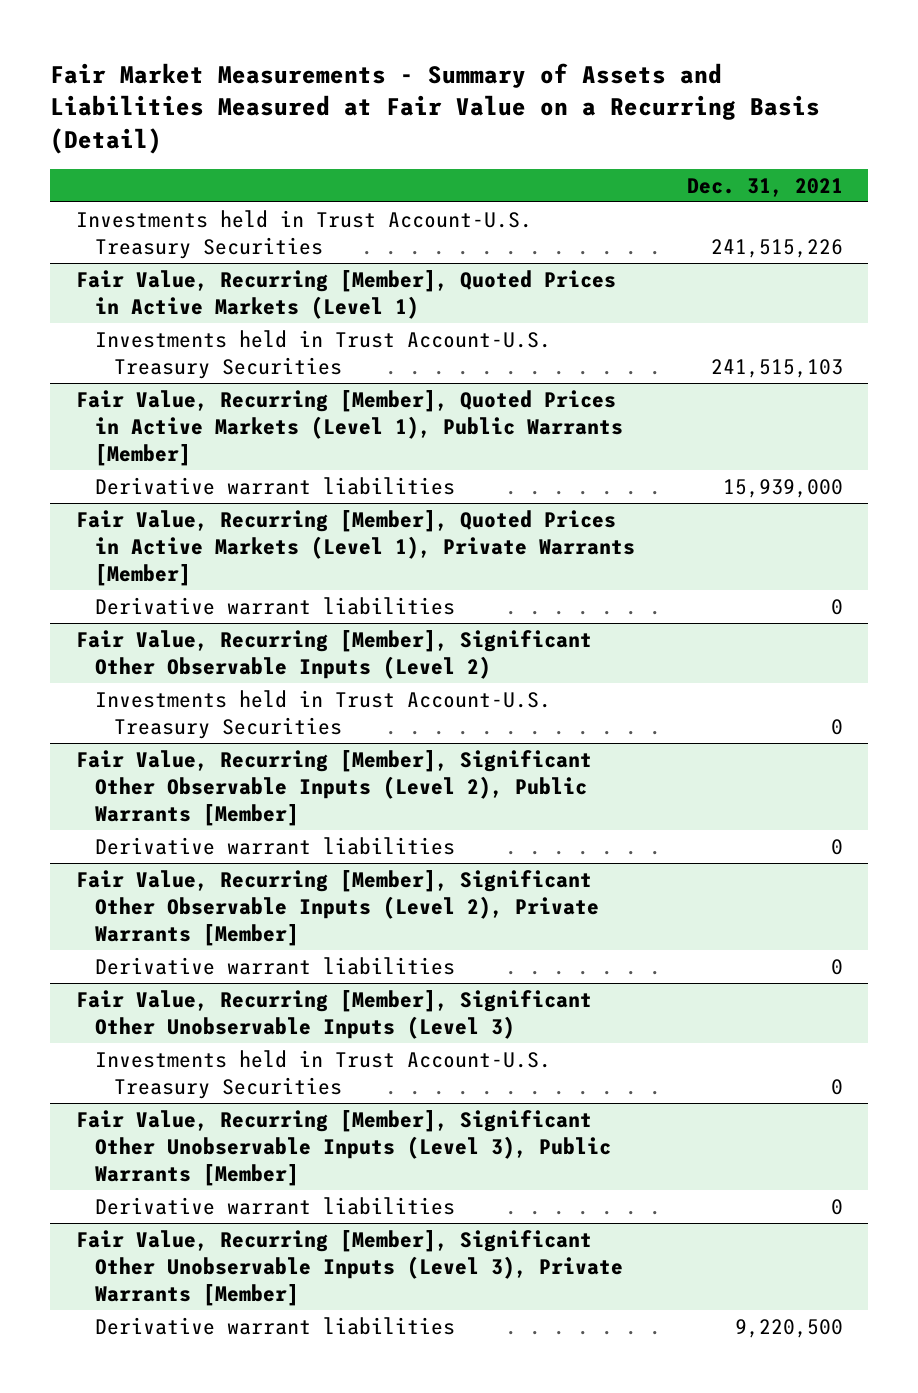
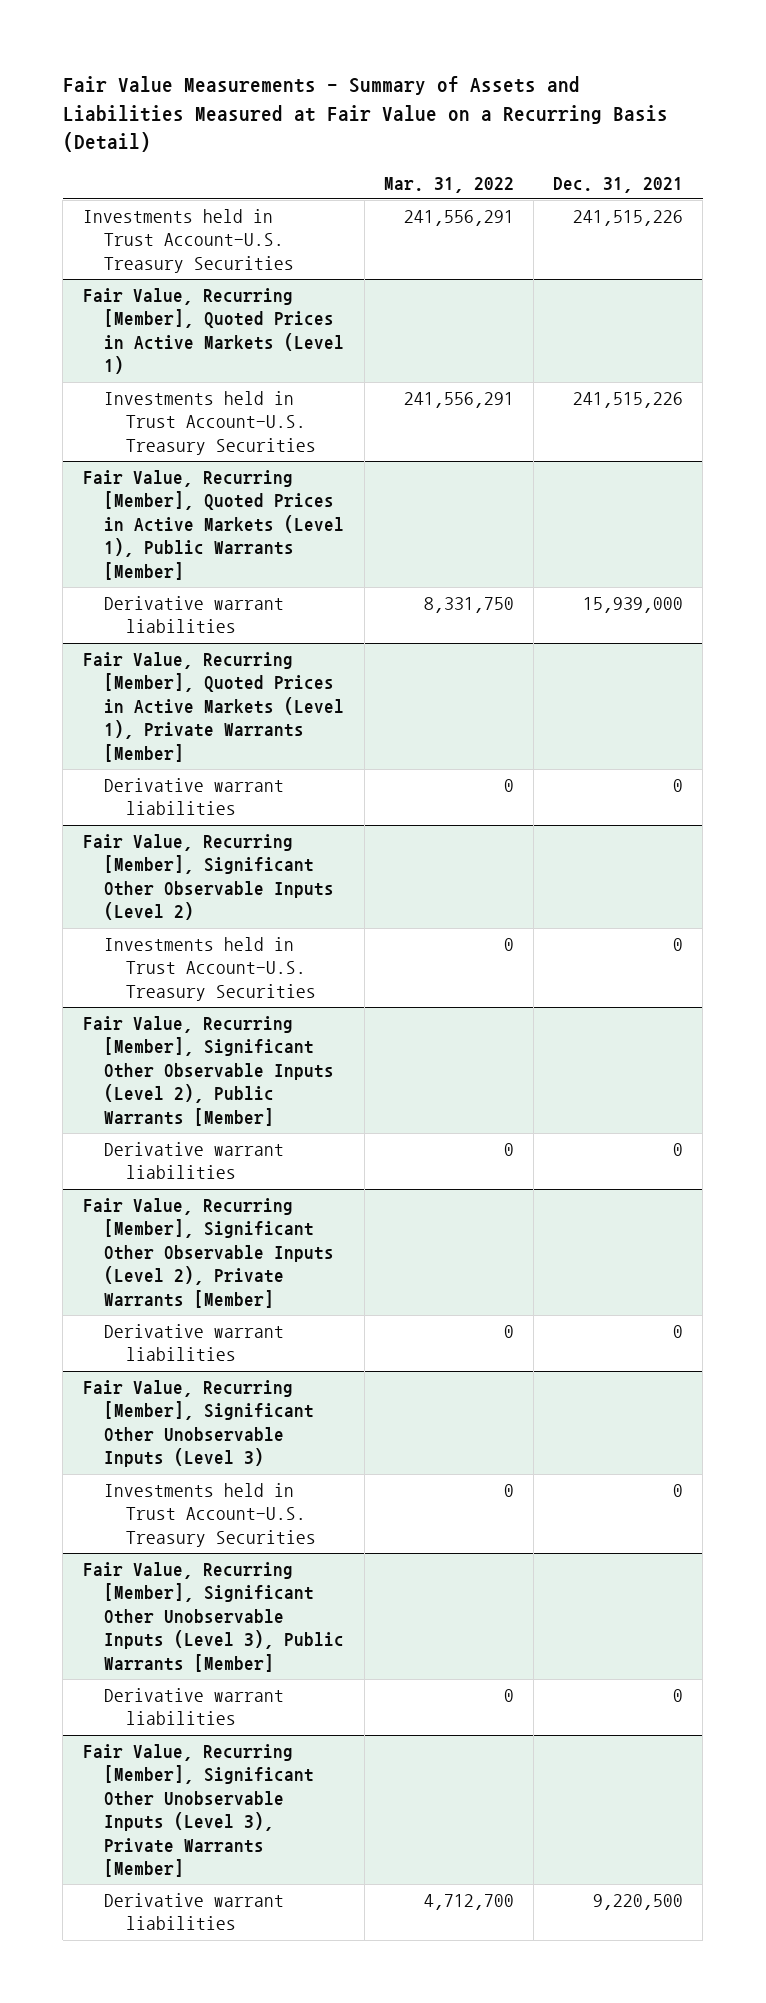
- Fair Market Measurements - Summary of Assets and Liabilities Measured at Fair Value on a Recurring Basis (Detail)
+ Fair Value Measurements - Summary of Assets and Liabilities Measured at Fair Value on a Recurring Basis (Detail)
- | Dec. 31, 2021
+ | Mar. 31, 2022 | Dec. 31, 2021
@ Fair Value, Recurring [Member], Quoted Prices in Active Markets (Level 1)
- Investments held in Trust Account-U.S. Treasury Securities | 241,515,103
+ Investments held in Trust Account-U.S. Treasury Securities | 241,556,291 | 241,515,226

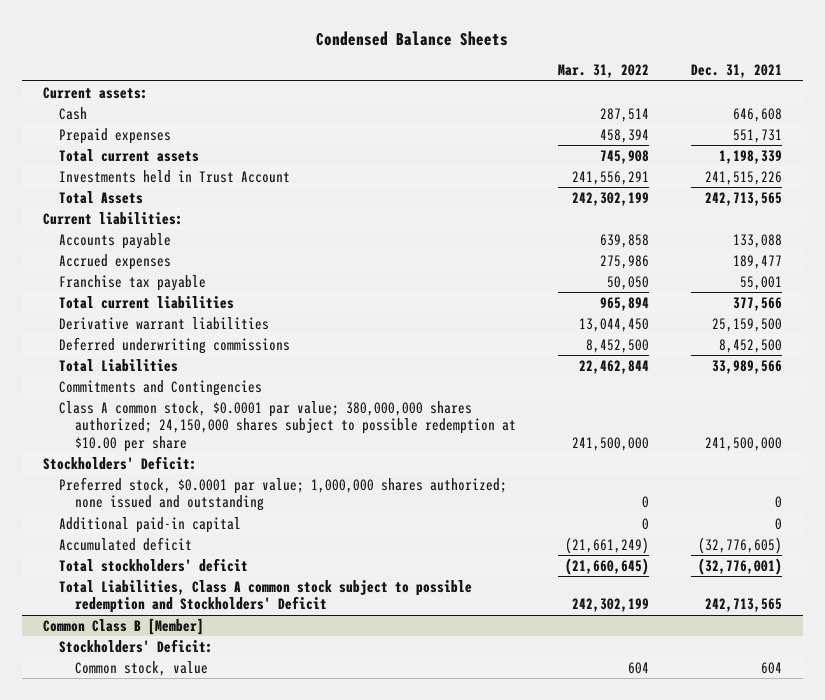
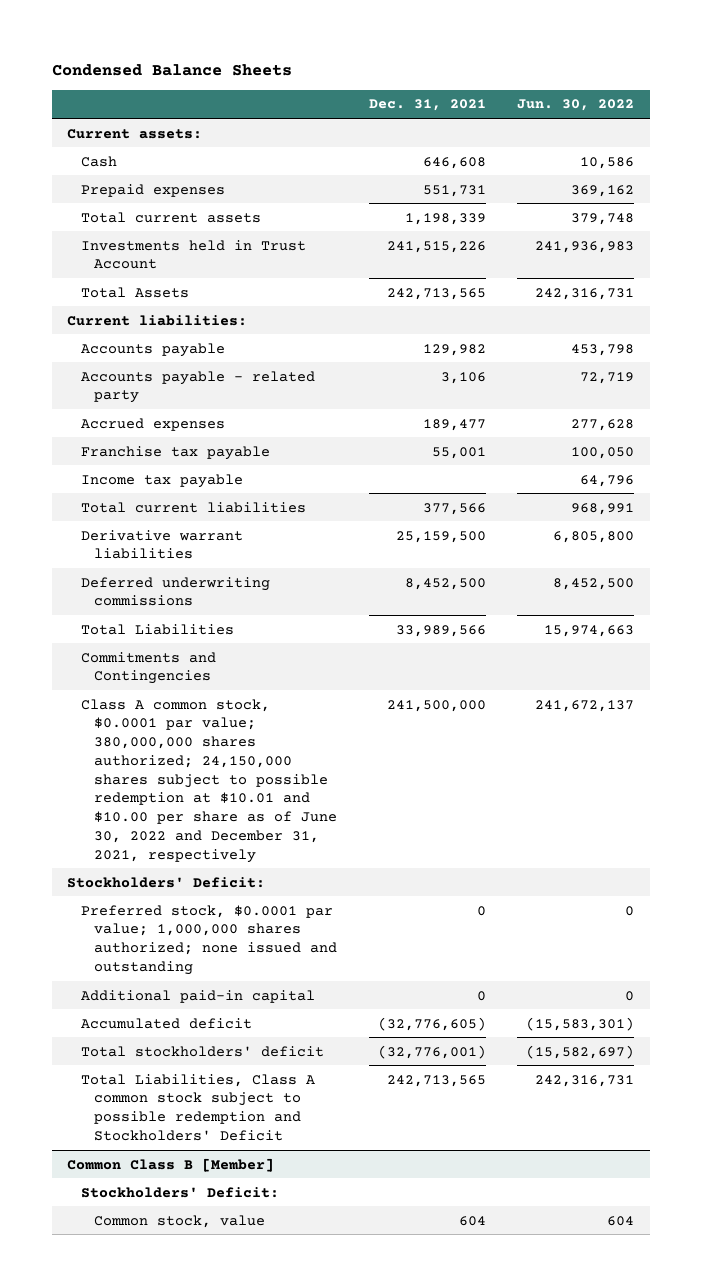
- | Mar. 31, 2022 | Dec. 31, 2021
+ | Dec. 31, 2021 | Jun. 30, 2022
- Accounts payable | 639,858 | 133,088
+ Accounts payable | 129,982 | 453,798
+ Accounts payable - related party | 3,106 | 72,719
+ Income tax payable | | 64,796
- Class A common stock, $0.0001 par value; 380,000,000 shares authorized; 24,150,000 shares subject to possible redemption at $10.00 per share | 241,500,000 | 241,500,000
+ Class A common stock, $0.0001 par value; 380,000,000 shares authorized; 24,150,000 shares subject to possible redemption at $10.01 and $10.00 per share as of June 30, 2022 and December 31, 2021, respectively | 241,500,000 | 241,672,137

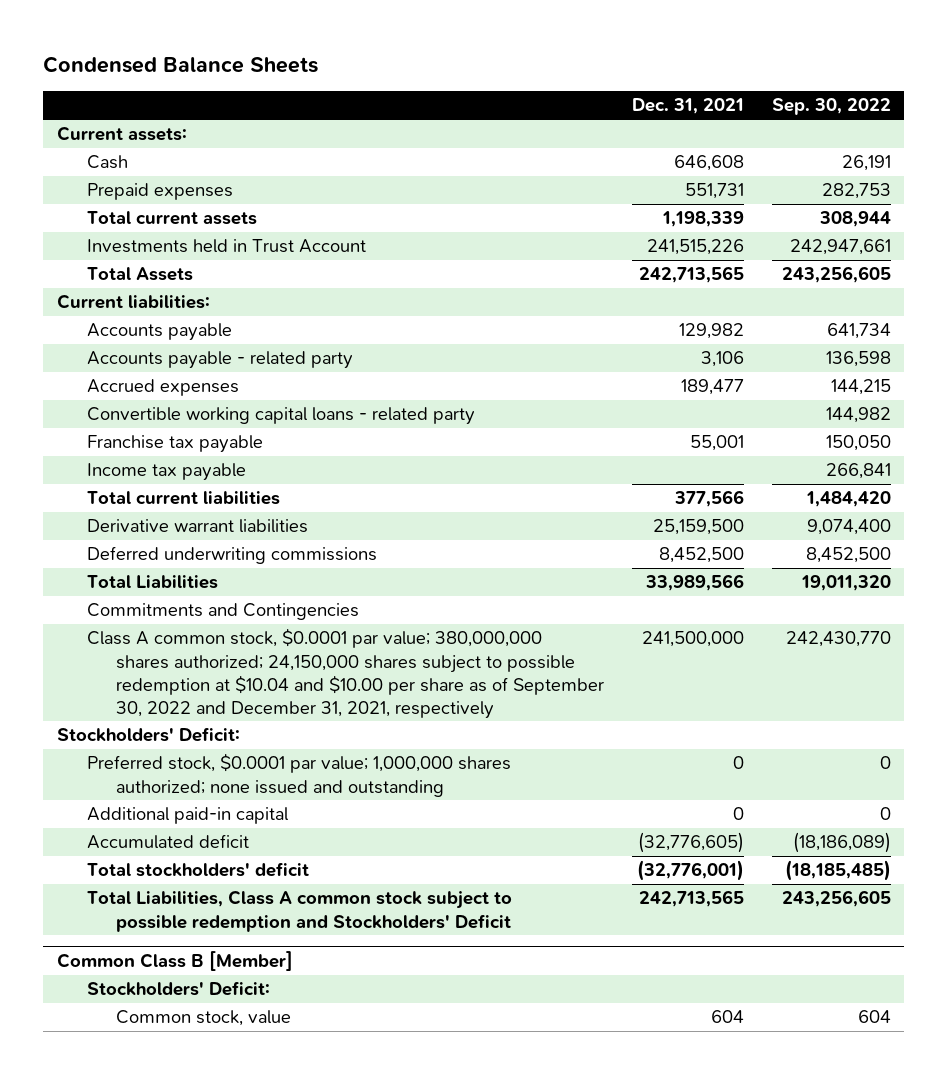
- | Dec. 31, 2021 | Jun. 30, 2022
+ | Dec. 31, 2021 | Sep. 30, 2022
+ Convertible working capital loans - related party | | 144,982
- Class A common stock, $0.0001 par value; 380,000,000 shares authorized; 24,150,000 shares subject to possible redemption at $10.01 and $10.00 per share as of June 30, 2022 and December 31, 2021, respectively | 241,500,000 | 241,672,137
+ Class A common stock, $0.0001 par value; 380,000,000 shares authorized; 24,150,000 shares subject to possible redemption at $10.04 and $10.00 per share as of September 30, 2022 and December 31, 2021, respectively | 241,500,000 | 242,430,770

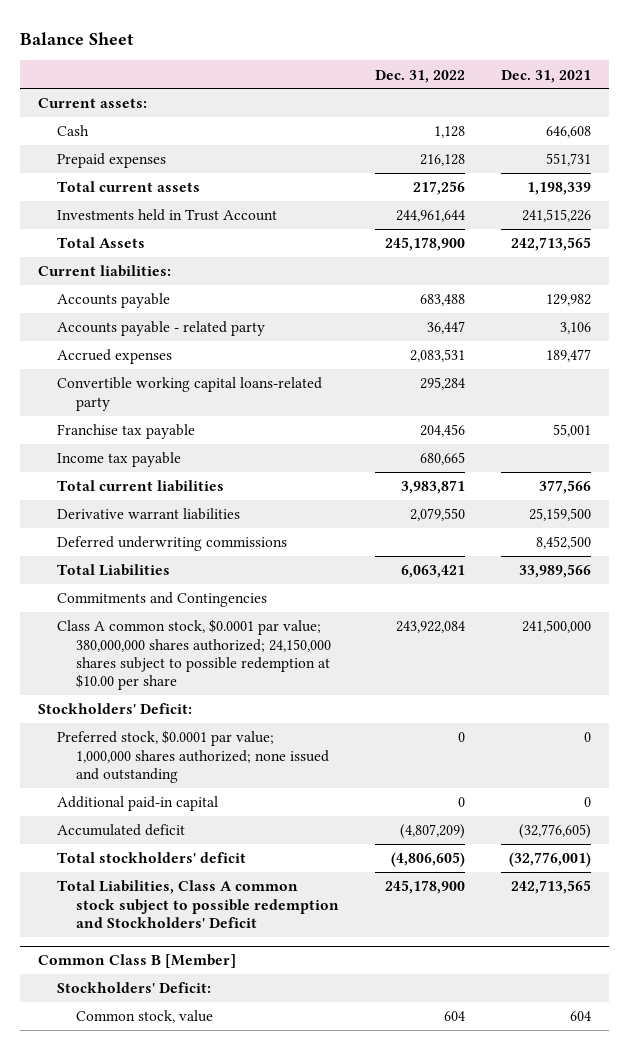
- Condensed Balance Sheets
+ Balance Sheet
- | Dec. 31, 2021 | Sep. 30, 2022
+ | Dec. 31, 2022 | Dec. 31, 2021
- Convertible working capital loans - related party | | 144,982
+ Convertible working capital loans-related party | 295,284 |
- Class A common stock, $0.0001 par value; 380,000,000 shares authorized; 24,150,000 shares subject to possible redemption at $10.04 and $10.00 per share as of September 30, 2022 and December 31, 2021, respectively | 241,500,000 | 242,430,770
+ Class A common stock, $0.0001 par value; 380,000,000 shares authorized; 24,150,000 shares subject to possible redemption at $10.00 per share | 243,922,084 | 241,500,000

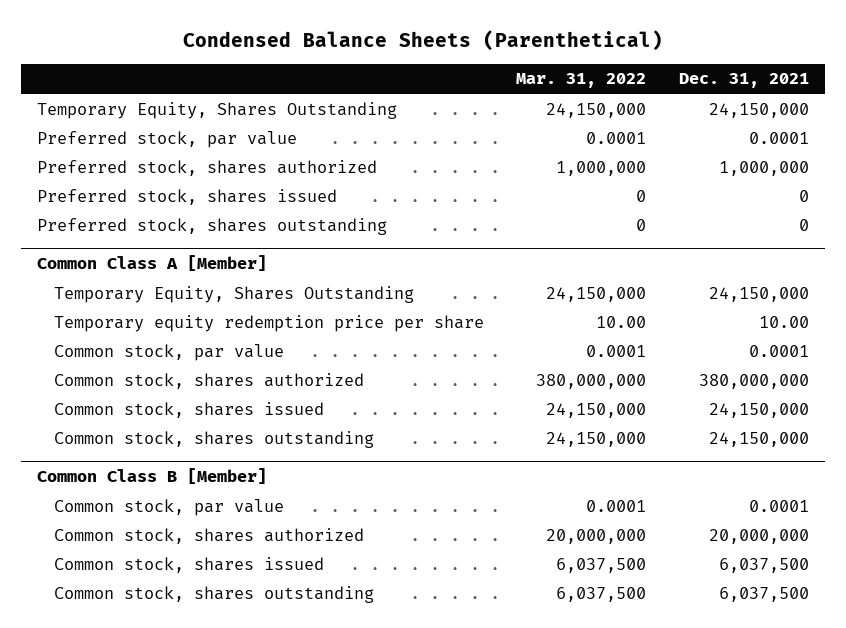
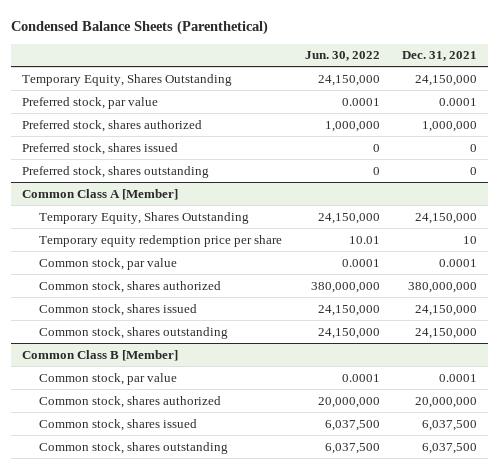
- | Mar. 31, 2022 | Dec. 31, 2021
+ | Jun. 30, 2022 | Dec. 31, 2021
@ Common Class A [Member]
- Temporary equity redemption price per share | 10.00 | 10.00
+ Temporary equity redemption price per share | 10.01 | 10

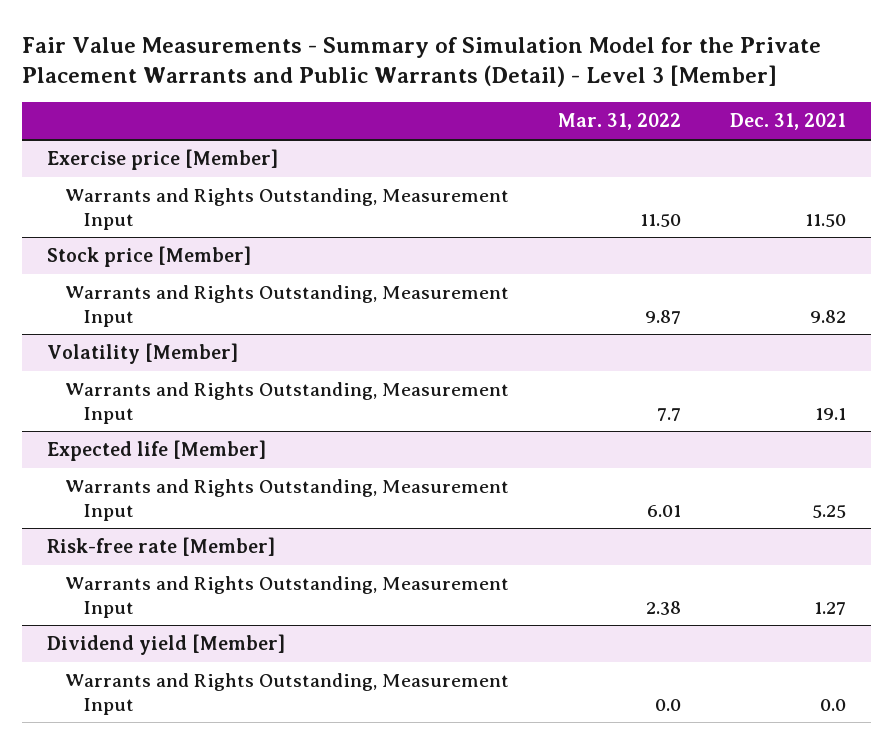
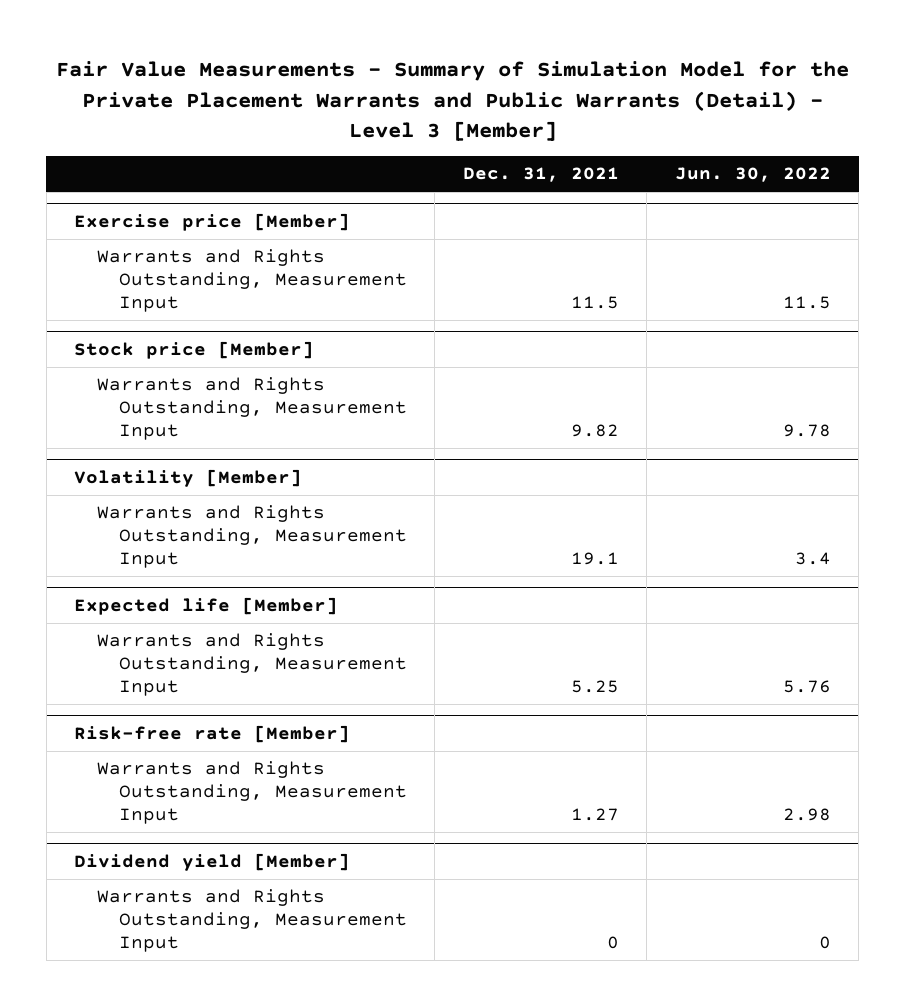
- | Mar. 31, 2022 | Dec. 31, 2021
+ | Dec. 31, 2021 | Jun. 30, 2022
@ Exercise price [Member]
- Warrants and Rights Outstanding, Measurement Input | 11.50 | 11.50
+ Warrants and Rights Outstanding, Measurement Input | 11.5 | 11.5
@ Dividend yield [Member]
- Warrants and Rights Outstanding, Measurement Input | 0.0 | 0.0
+ Warrants and Rights Outstanding, Measurement Input | 0 | 0

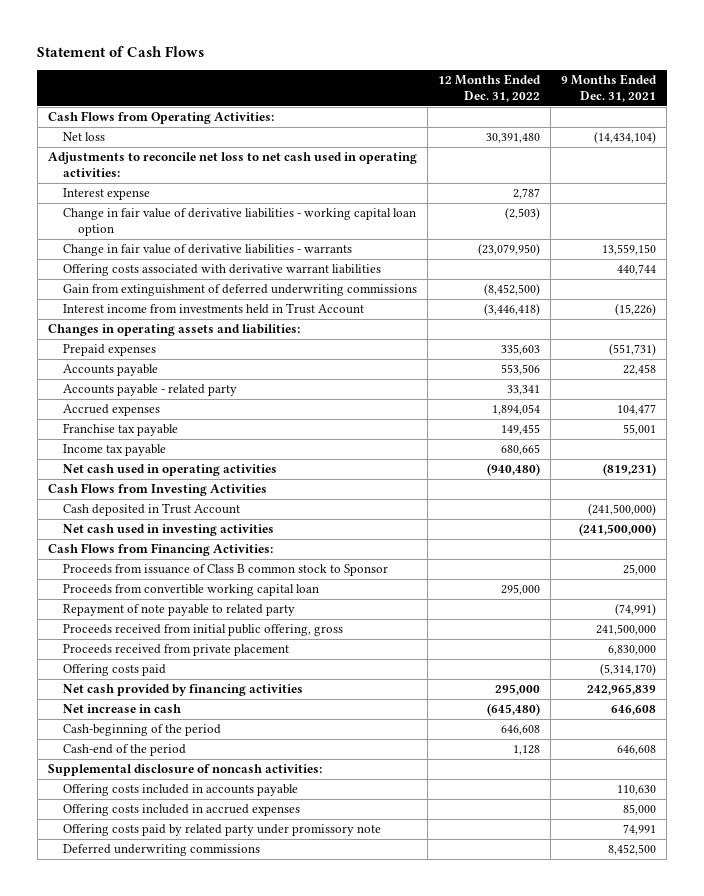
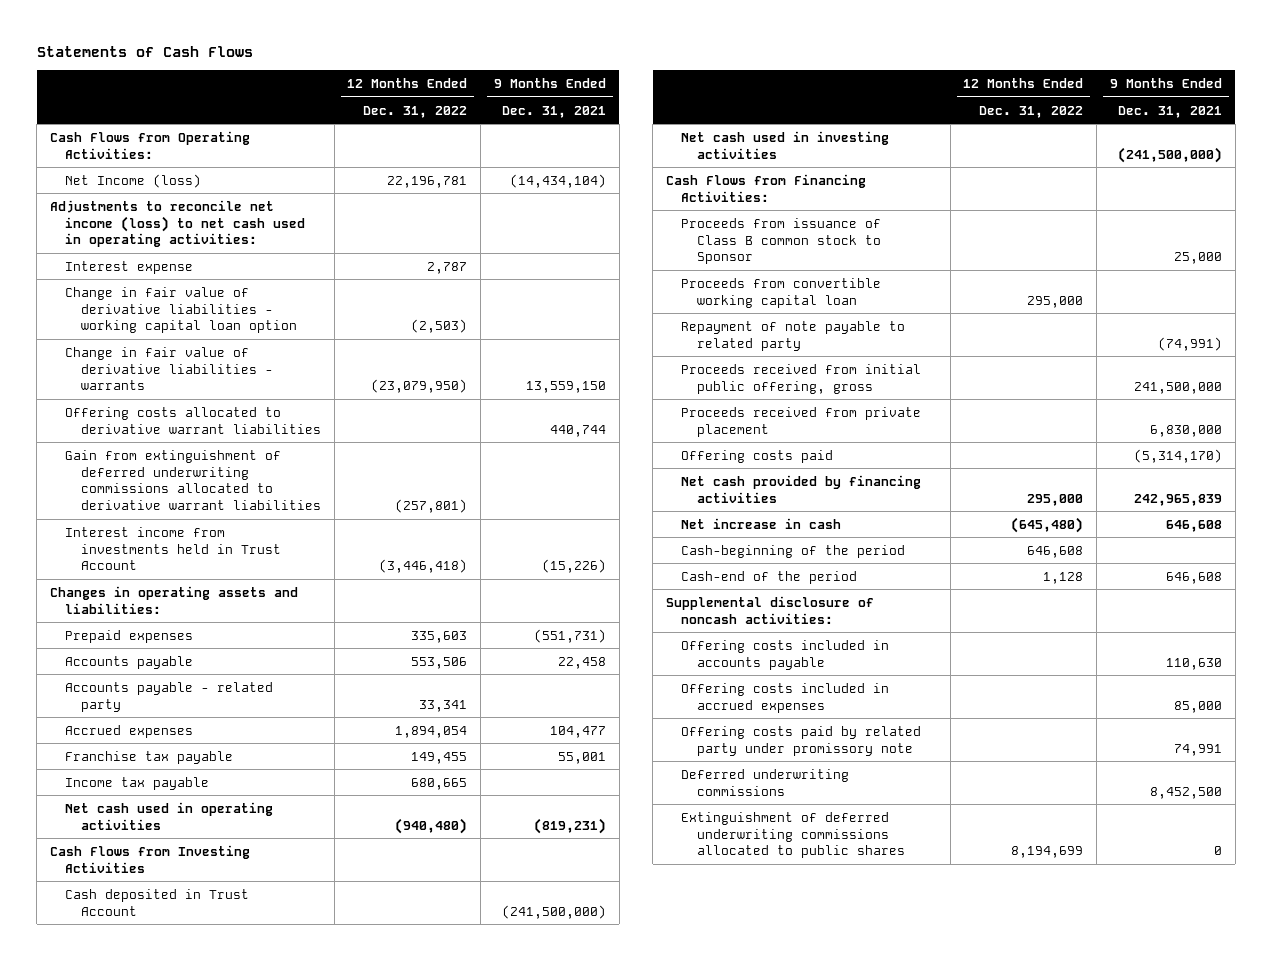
- Statement of Cash Flows
+ Statements of Cash Flows
- Net loss | 30,391,480 | (14,434,104)
- Adjustments to reconcile net loss to net cash used in operating activities:
+ Net Income (loss) | 22,196,781 | (14,434,104)
+ Adjustments to reconcile net income (loss) to net cash used in operating activities:
- Offering costs associated with derivative warrant liabilities | | 440,744
- Gain from extinguishment of deferred underwriting commissions | (8,452,500) |
+ Offering costs allocated to derivative warrant liabilities | | 440,744
+ Gain from extinguishment of deferred underwriting commissions allocated to derivative warrant liabilities | (257,801) |
+ Extinguishment of deferred underwriting commissions allocated to public shares | 8,194,699 | 0

